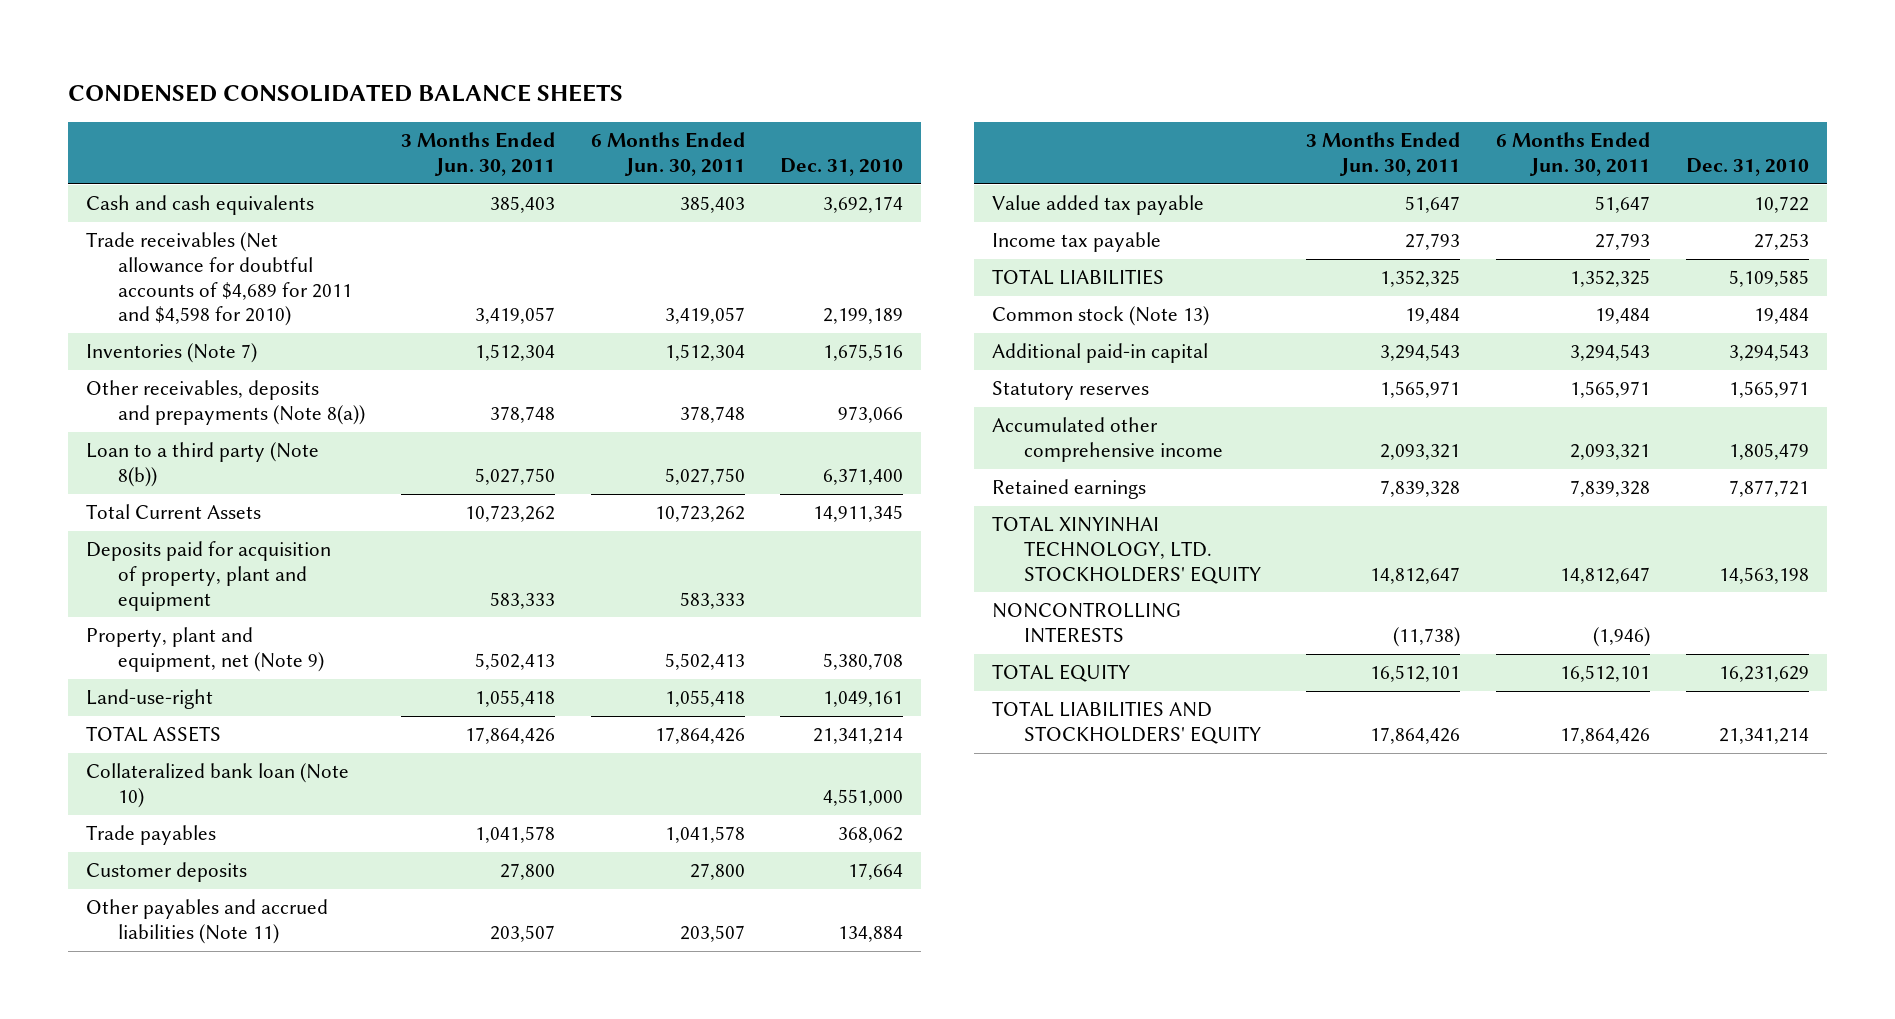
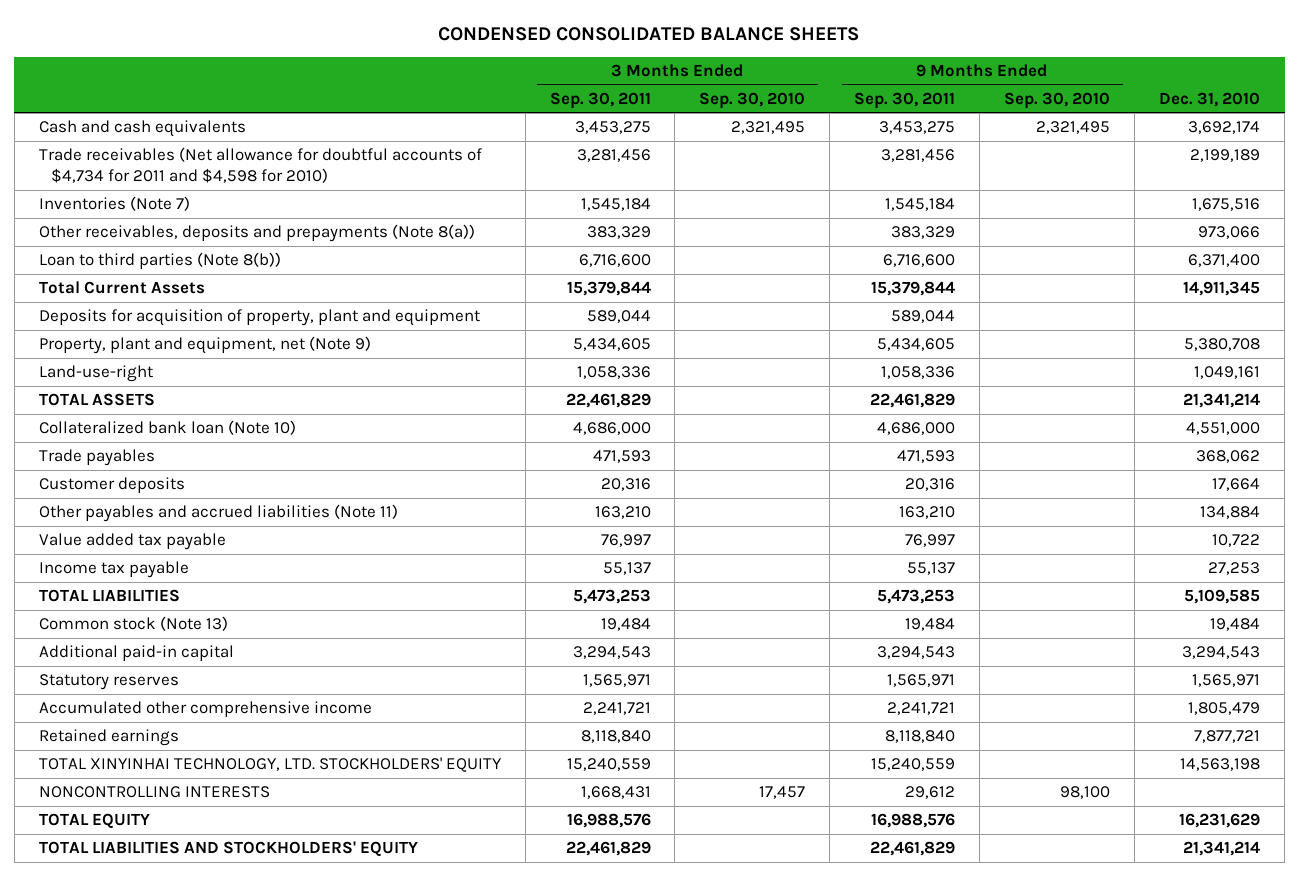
- | 3 Months Ended Jun. 30, 2011 | 6 Months Ended Jun. 30, 2011 | Dec. 31, 2010
+ | 3 Months Ended Sep. 30, 2011 | 3 Months Ended Sep. 30, 2010 | 9 Months Ended Sep. 30, 2011 | 9 Months Ended Sep. 30, 2010 | Dec. 31, 2010
- Trade receivables (Net allowance for doubtful accounts of $4,689 for 2011 and $4,598 for 2010) | 3,419,057 | 3,419,057 | 2,199,189
+ Trade receivables (Net allowance for doubtful accounts of $4,734 for 2011 and $4,598 for 2010) | 3,281,456 | | 3,281,456 | | 2,199,189
- Loan to a third party (Note 8(b)) | 5,027,750 | 5,027,750 | 6,371,400
+ Loan to third parties (Note 8(b)) | 6,716,600 | | 6,716,600 | | 6,371,400
- Deposits paid for acquisition of property, plant and equipment | 583,333 | 583,333 |
+ Deposits for acquisition of property, plant and equipment | 589,044 | | 589,044 | |

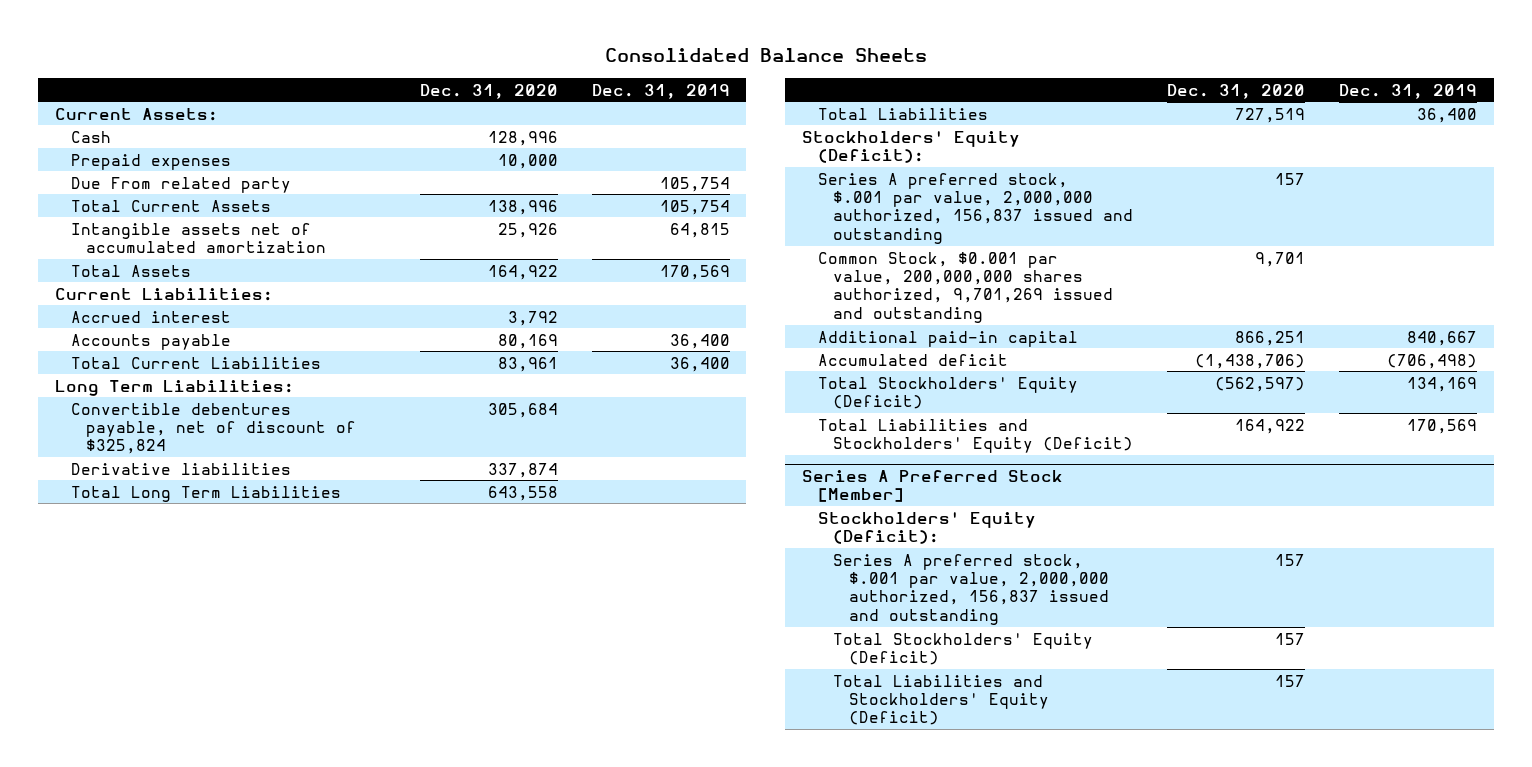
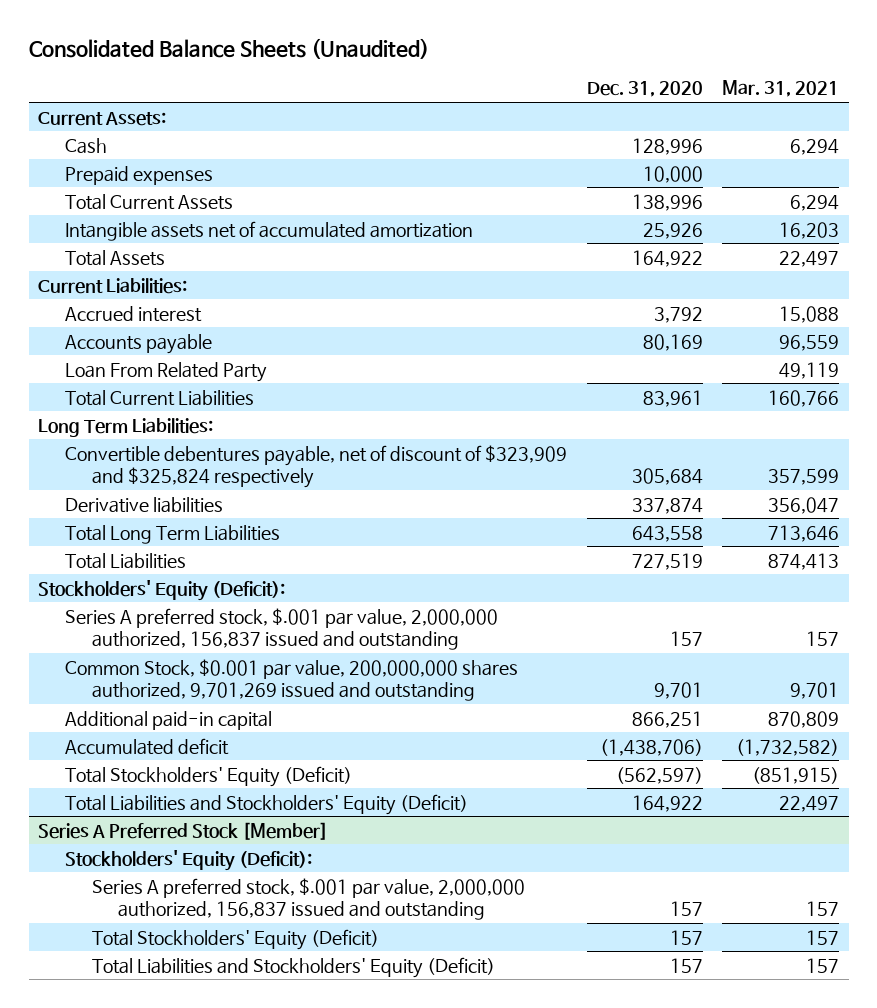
- Consolidated Balance Sheets
+ Consolidated Balance Sheets (Unaudited)
- | Dec. 31, 2020 | Dec. 31, 2019
+ | Dec. 31, 2020 | Mar. 31, 2021
- Due From related party | | 105,754
+ Loan From Related Party | | 49,119
- Convertible debentures payable, net of discount of $325,824 | 305,684 |
+ Convertible debentures payable, net of discount of $323,909 and $325,824 respectively | 305,684 | 357,599

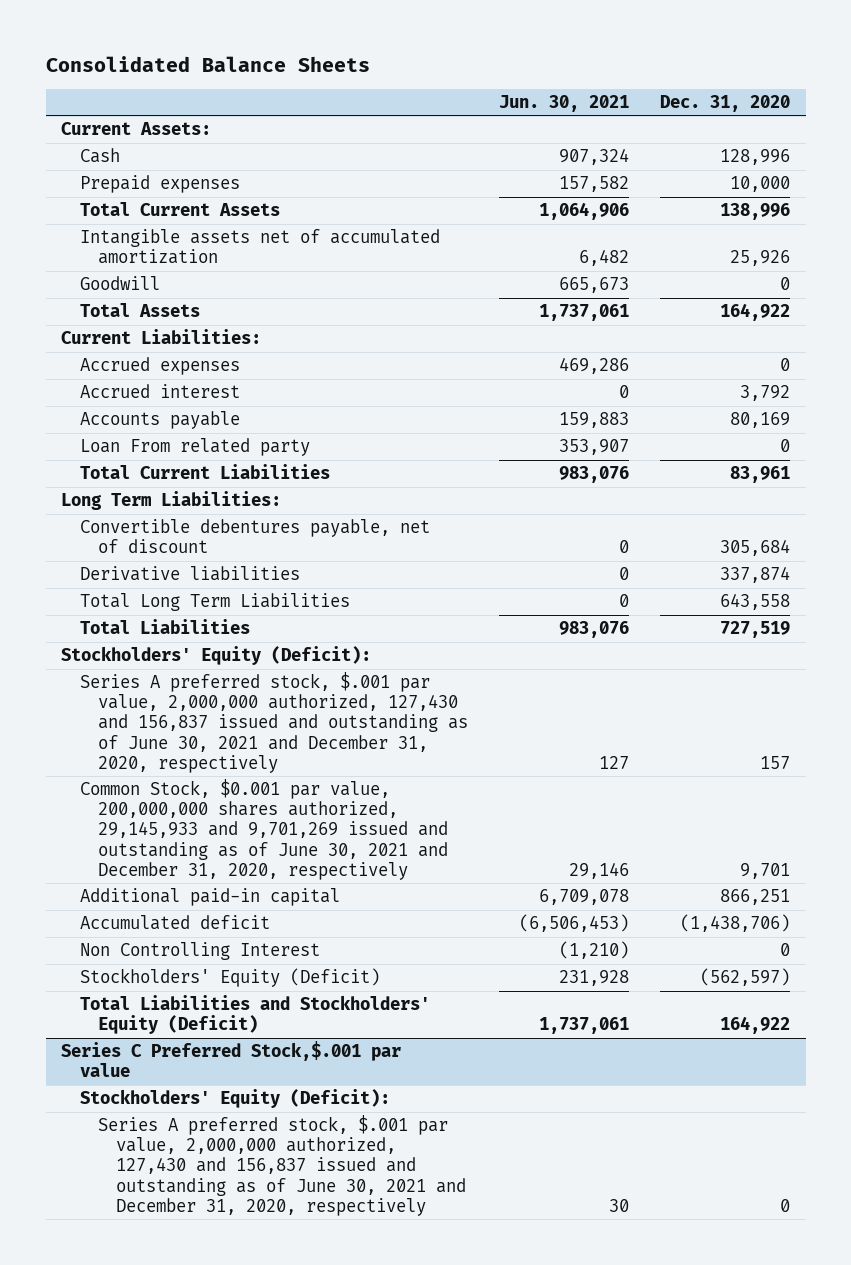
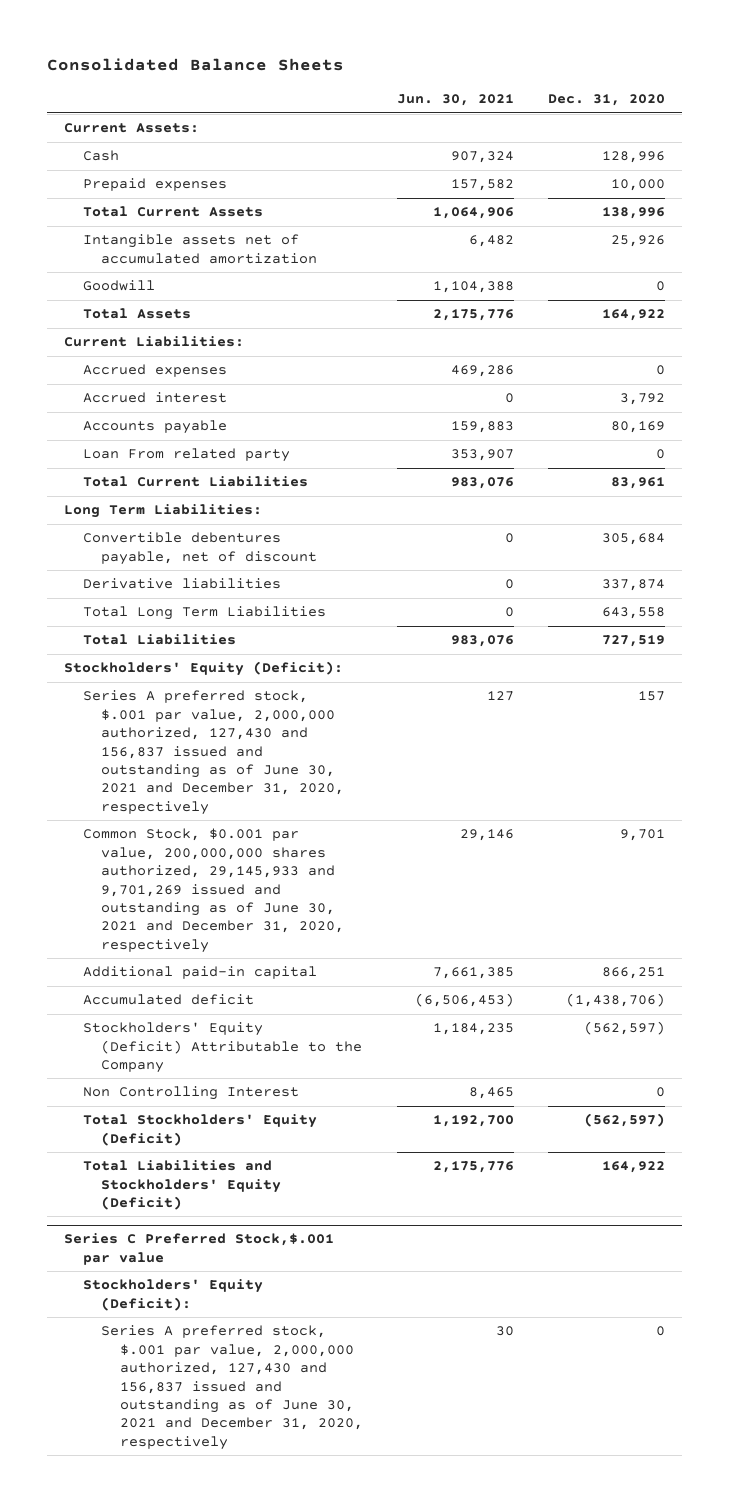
- Goodwill | 665,673 | 0
- Total Assets | 1,737,061 | 164,922
+ Goodwill | 1,104,388 | 0
+ Total Assets | 2,175,776 | 164,922
- Additional paid-in capital | 6,709,078 | 866,251
+ Additional paid-in capital | 7,661,385 | 866,251
- Non Controlling Interest | (1,210) | 0
- Stockholders' Equity (Deficit) | 231,928 | (562,597)
- Total Liabilities and Stockholders' Equity (Deficit) | 1,737,061 | 164,922
+ Stockholders' Equity (Deficit) Attributable to the Company | 1,184,235 | (562,597)
+ Non Controlling Interest | 8,465 | 0
+ Total Stockholders' Equity (Deficit) | 1,192,700 | (562,597)
+ Total Liabilities and Stockholders' Equity (Deficit) | 2,175,776 | 164,922

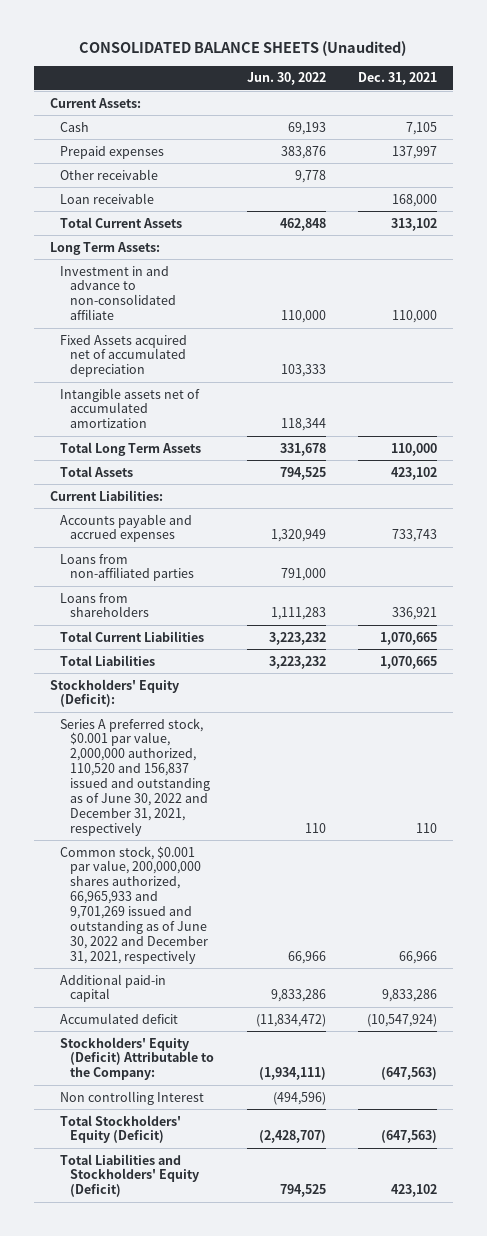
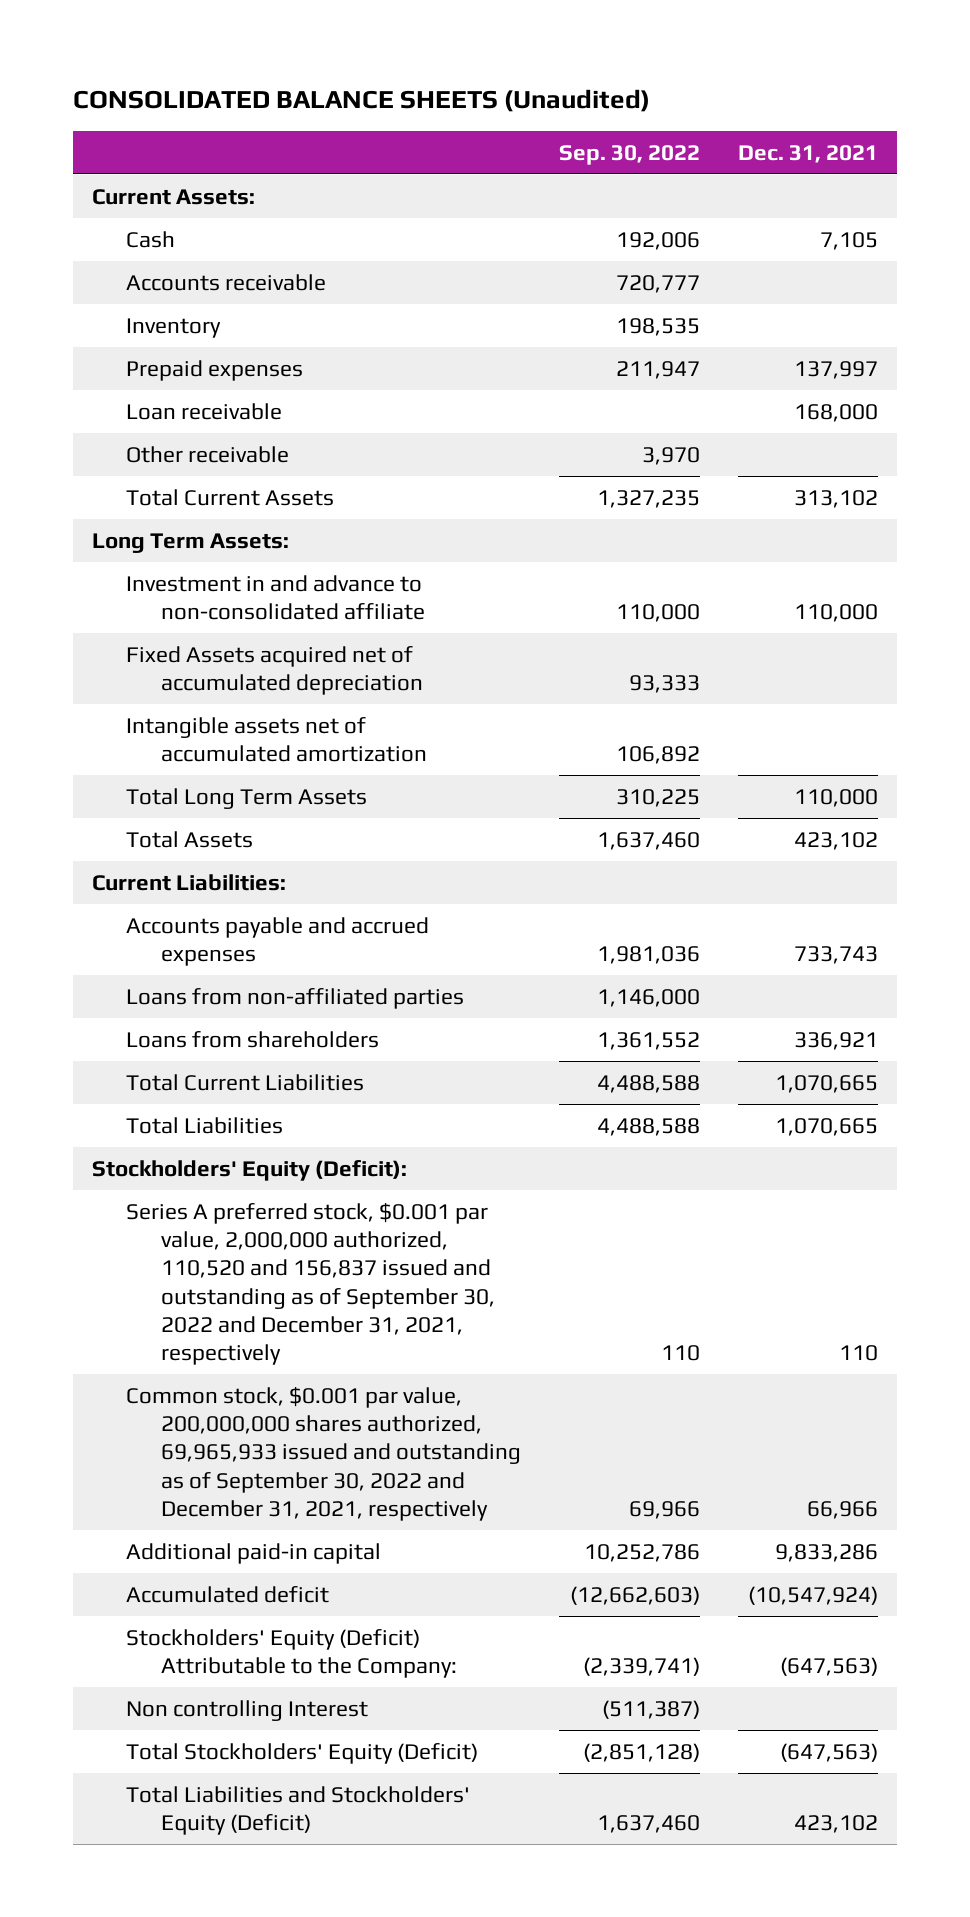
- | Jun. 30, 2022 | Dec. 31, 2021
+ | Sep. 30, 2022 | Dec. 31, 2021
+ Accounts receivable | 720,777 |
+ Inventory | 198,535 |
moved down: Other receivable | 3,970 |
- Series A preferred stock, $0.001 par value, 2,000,000 authorized, 110,520 and 156,837 issued and outstanding as of June 30, 2022 and December 31, 2021, respectively | 110 | 110
- Common stock, $0.001 par value, 200,000,000 shares authorized, 66,965,933 and 9,701,269 issued and outstanding as of June 30, 2022 and December 31, 2021, respectively | 66,966 | 66,966
+ Series A preferred stock, $0.001 par value, 2,000,000 authorized, 110,520 and 156,837 issued and outstanding as of September 30, 2022 and December 31, 2021, respectively | 110 | 110
+ Common stock, $0.001 par value, 200,000,000 shares authorized, 69,965,933 issued and outstanding as of September 30, 2022 and December 31, 2021, respectively | 69,966 | 66,966

